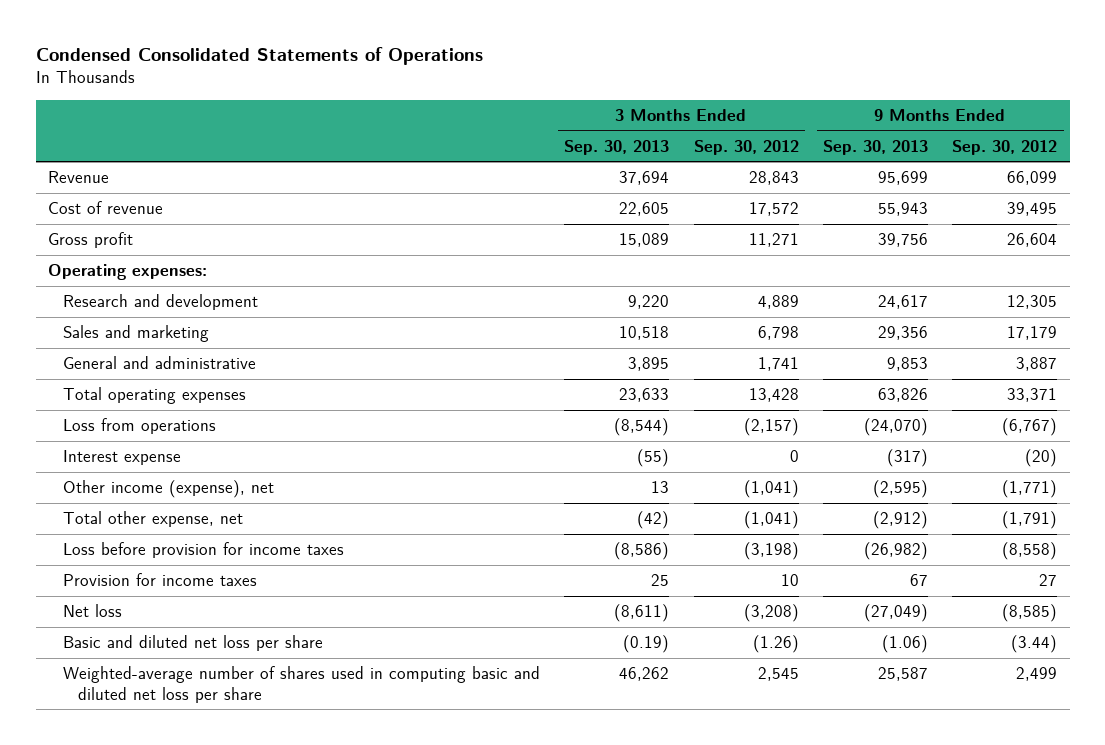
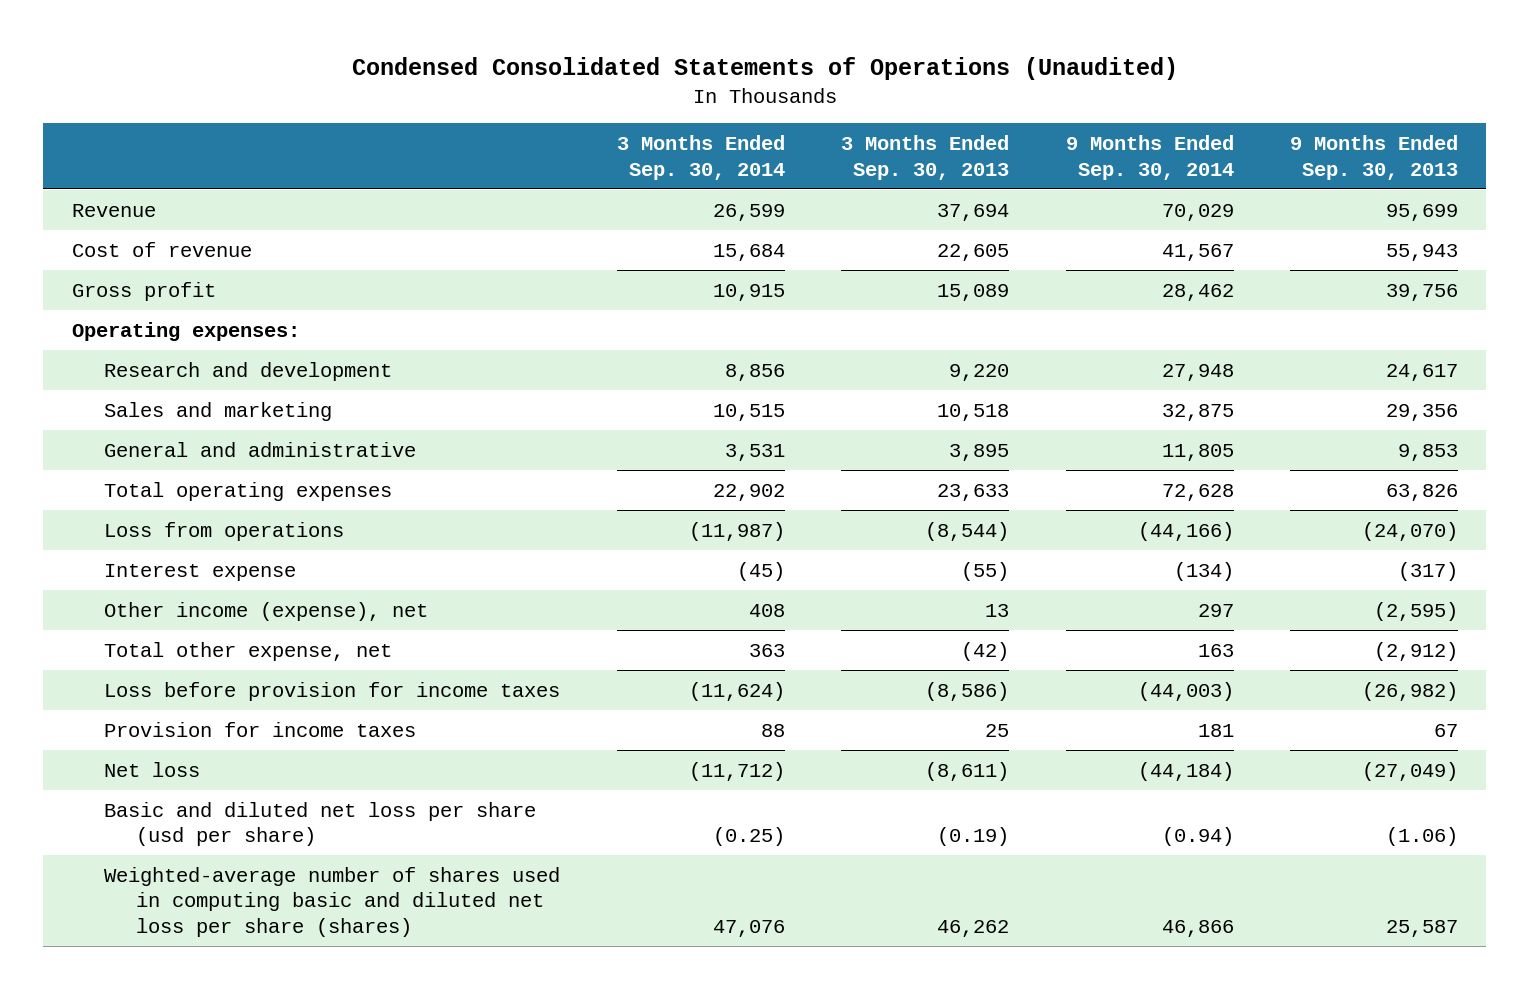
- Condensed Consolidated Statements of Operations
+ Condensed Consolidated Statements of Operations (Unaudited)
- | 3 Months Ended Sep. 30, 2013 | 3 Months Ended Sep. 30, 2012 | 9 Months Ended Sep. 30, 2013 | 9 Months Ended Sep. 30, 2012
+ | 3 Months Ended Sep. 30, 2014 | 3 Months Ended Sep. 30, 2013 | 9 Months Ended Sep. 30, 2014 | 9 Months Ended Sep. 30, 2013
- Basic and diluted net loss per share | (0.19) | (1.26) | (1.06) | (3.44)
- Weighted-average number of shares used in computing basic and diluted net loss per share | 46,262 | 2,545 | 25,587 | 2,499
+ Basic and diluted net loss per share (usd per share) | (0.25) | (0.19) | (0.94) | (1.06)
+ Weighted-average number of shares used in computing basic and diluted net loss per share (shares) | 47,076 | 46,262 | 46,866 | 25,587

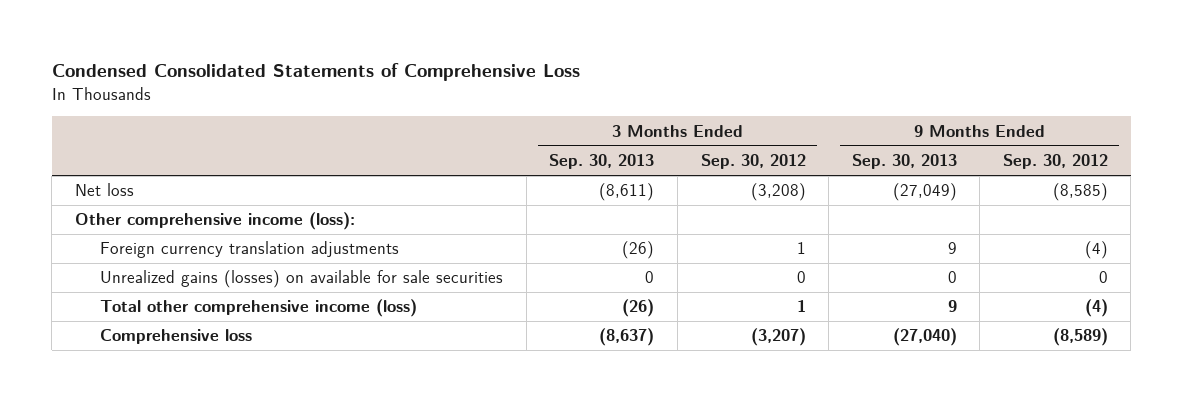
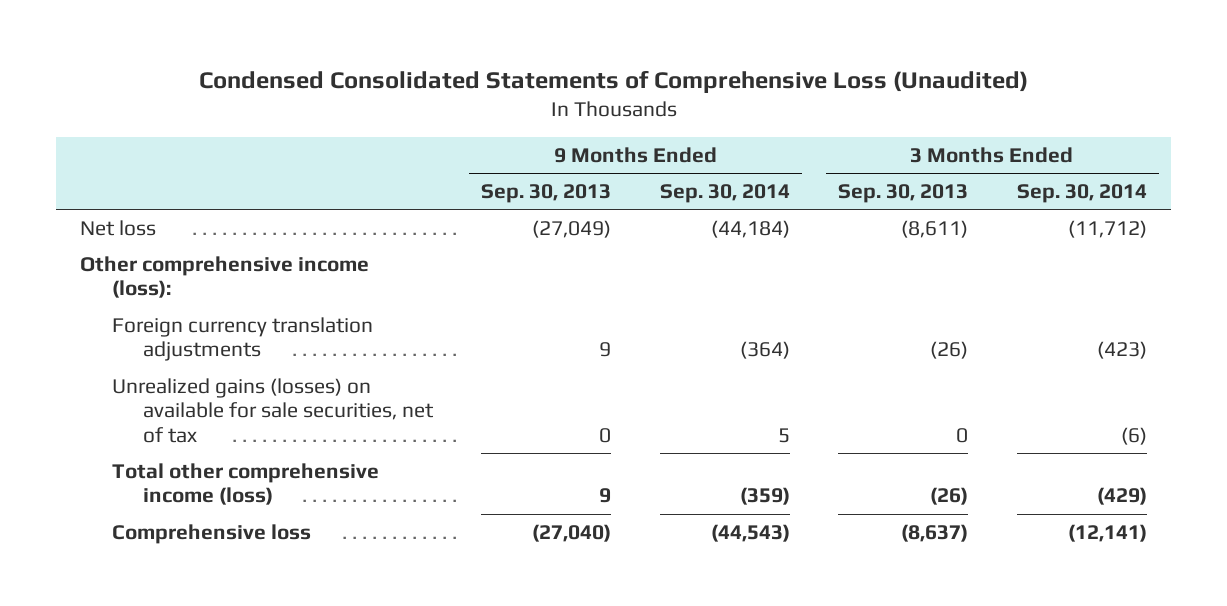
- Condensed Consolidated Statements of Comprehensive Loss
+ Condensed Consolidated Statements of Comprehensive Loss (Unaudited)
- | 3 Months Ended Sep. 30, 2013 | 3 Months Ended Sep. 30, 2012 | 9 Months Ended Sep. 30, 2013 | 9 Months Ended Sep. 30, 2012
+ | 9 Months Ended Sep. 30, 2013 | 9 Months Ended Sep. 30, 2014 | 3 Months Ended Sep. 30, 2013 | 3 Months Ended Sep. 30, 2014
- Unrealized gains (losses) on available for sale securities | 0 | 0 | 0 | 0
+ Unrealized gains (losses) on available for sale securities, net of tax | 0 | 5 | 0 | (6)

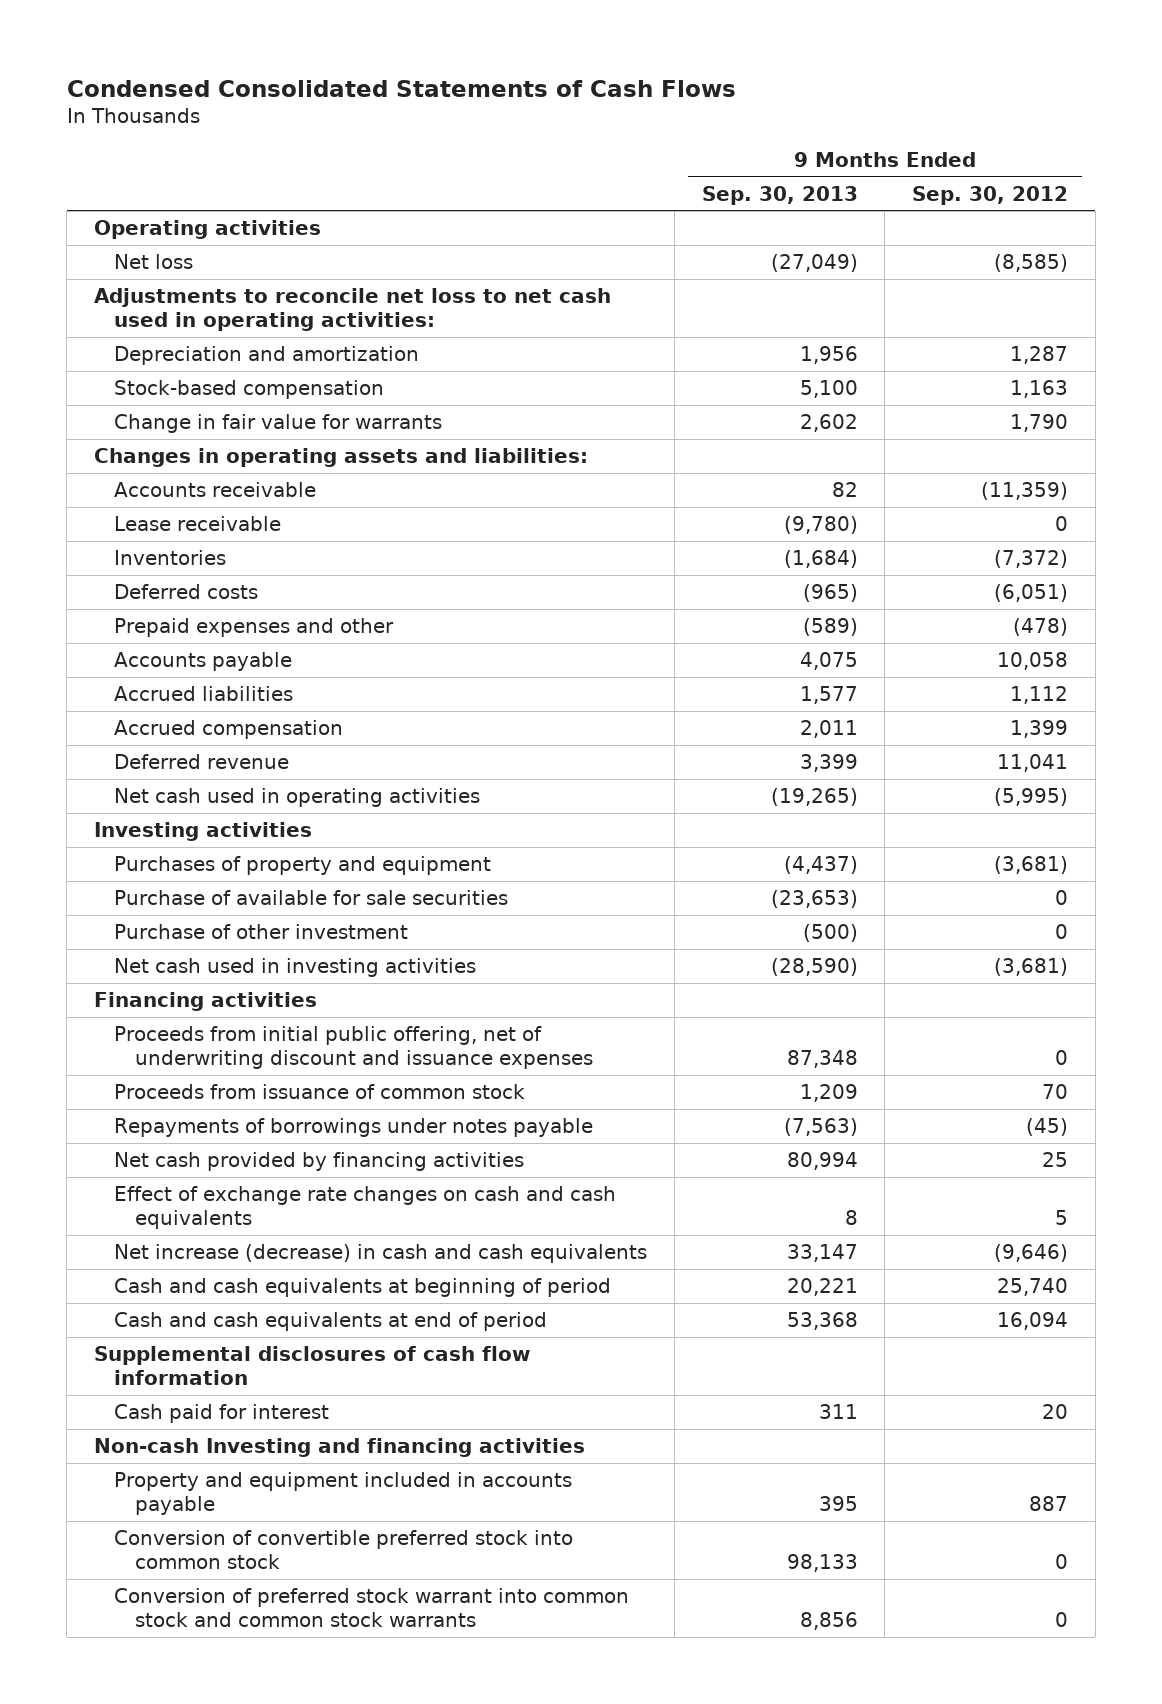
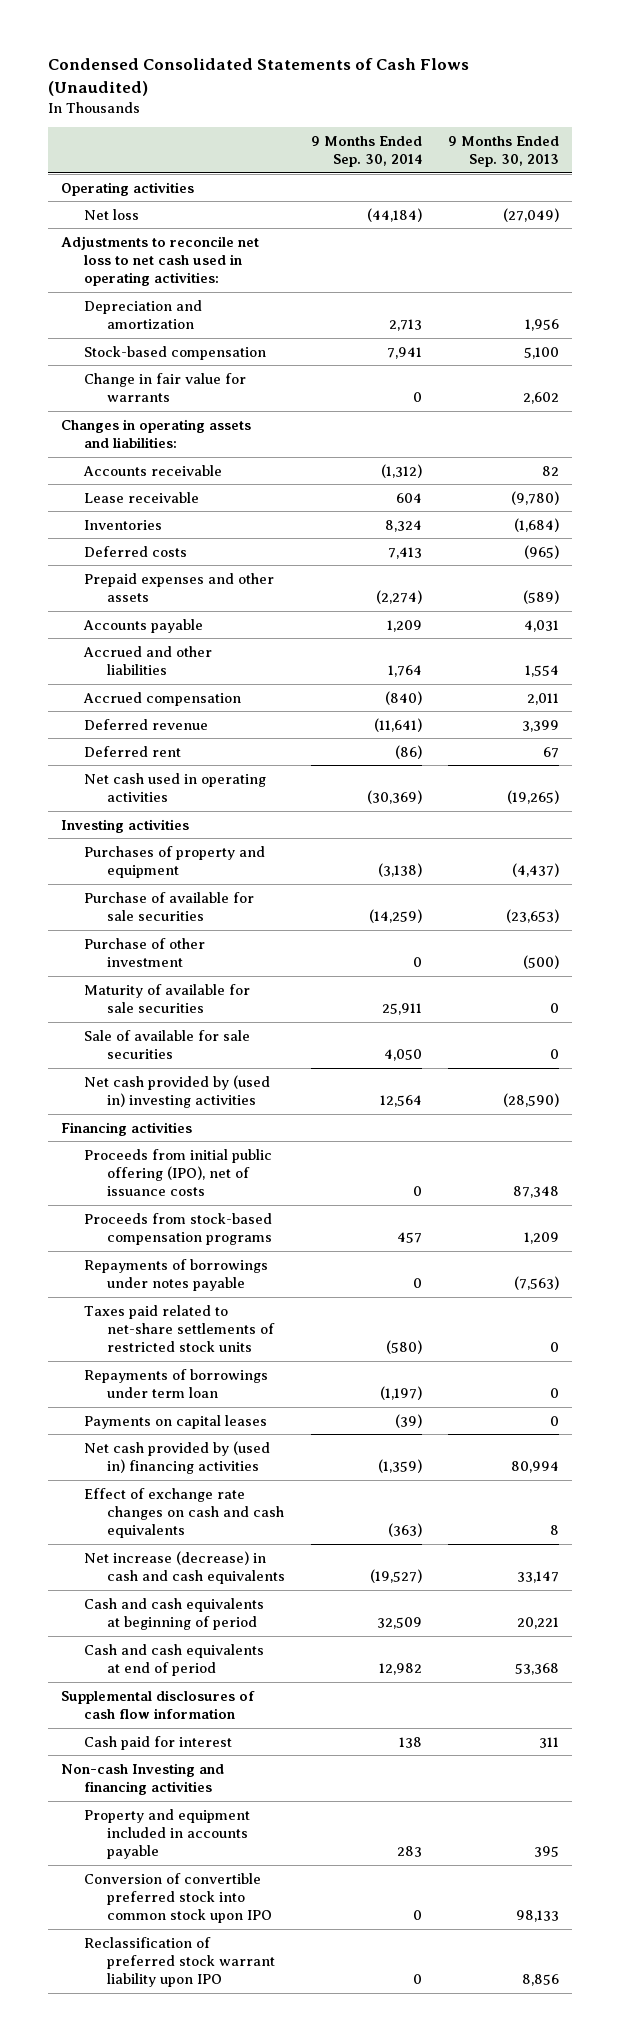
- Condensed Consolidated Statements of Cash Flows
+ Condensed Consolidated Statements of Cash Flows (Unaudited)
- | 9 Months Ended Sep. 30, 2013 | 9 Months Ended Sep. 30, 2012
+ | 9 Months Ended Sep. 30, 2014 | 9 Months Ended Sep. 30, 2013
- Prepaid expenses and other | (589) | (478)
- Accounts payable | 4,075 | 10,058
- Accrued liabilities | 1,577 | 1,112
+ Prepaid expenses and other assets | (2,274) | (589)
+ Accounts payable | 1,209 | 4,031
+ Accrued and other liabilities | 1,764 | 1,554
+ Deferred rent | (86) | 67
- Net cash used in investing activities | (28,590) | (3,681)
+ Maturity of available for sale securities | 25,911 | 0
+ Sale of available for sale securities | 4,050 | 0
+ Net cash provided by (used in) investing activities | 12,564 | (28,590)
- Proceeds from initial public offering, net of underwriting discount and issuance expenses | 87,348 | 0
- Proceeds from issuance of common stock | 1,209 | 70
+ Proceeds from initial public offering (IPO), net of issuance costs | 0 | 87,348
+ Proceeds from stock-based compensation programs | 457 | 1,209
- Net cash provided by financing activities | 80,994 | 25
+ Taxes paid related to net-share settlements of restricted stock units | (580) | 0
+ Repayments of borrowings under term loan | (1,197) | 0
+ Payments on capital leases | (39) | 0
+ Net cash provided by (used in) financing activities | (1,359) | 80,994
- Conversion of convertible preferred stock into common stock | 98,133 | 0
- Conversion of preferred stock warrant into common stock and common stock warrants | 8,856 | 0
+ Conversion of convertible preferred stock into common stock upon IPO | 0 | 98,133
+ Reclassification of preferred stock warrant liability upon IPO | 0 | 8,856

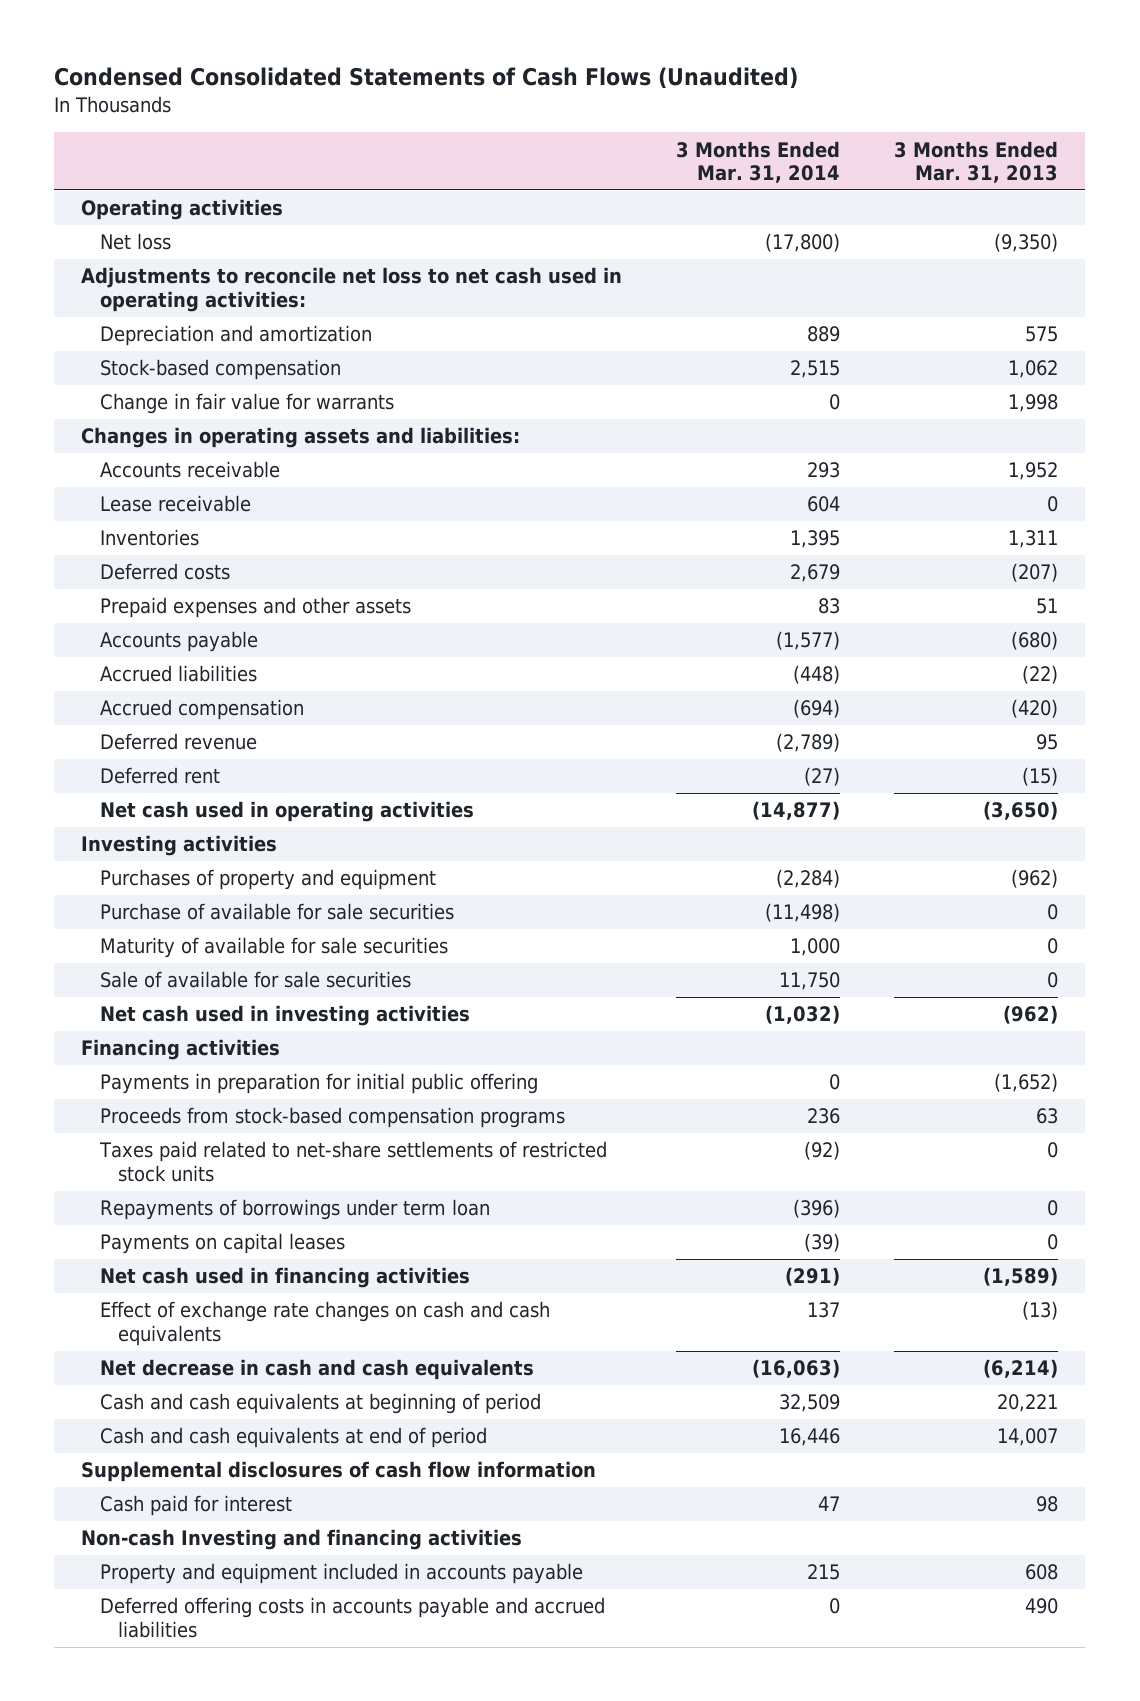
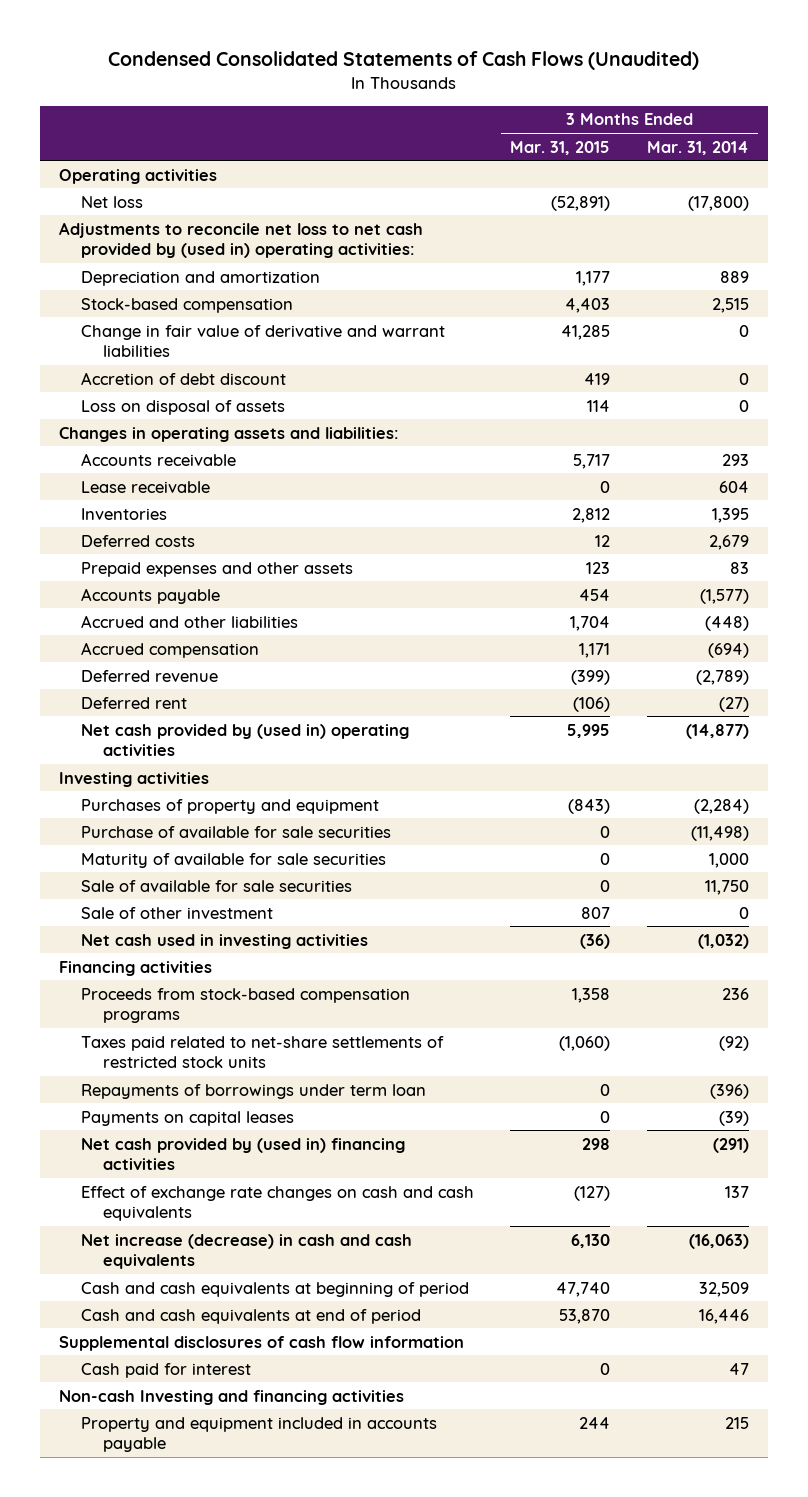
- | 3 Months Ended Mar. 31, 2014 | 3 Months Ended Mar. 31, 2013
+ | 3 Months Ended Mar. 31, 2015 | 3 Months Ended Mar. 31, 2014
- Adjustments to reconcile net loss to net cash used in operating activities:
+ Adjustments to reconcile net loss to net cash provided by (used in) operating activities:
- Change in fair value for warrants | 0 | 1,998
+ Change in fair value of derivative and warrant liabilities | 41,285 | 0
+ Accretion of debt discount | 419 | 0
+ Loss on disposal of assets | 114 | 0
- Accrued liabilities | (448) | (22)
+ Accrued and other liabilities | 1,704 | (448)
- Net cash used in operating activities | (14,877) | (3,650)
+ Net cash provided by (used in) operating activities | 5,995 | (14,877)
+ Sale of other investment | 807 | 0
- Payments in preparation for initial public offering | 0 | (1,652)
- Net cash used in financing activities | (291) | (1,589)
+ Net cash provided by (used in) financing activities | 298 | (291)
- Net decrease in cash and cash equivalents | (16,063) | (6,214)
+ Net increase (decrease) in cash and cash equivalents | 6,130 | (16,063)
- Deferred offering costs in accounts payable and accrued liabilities | 0 | 490

